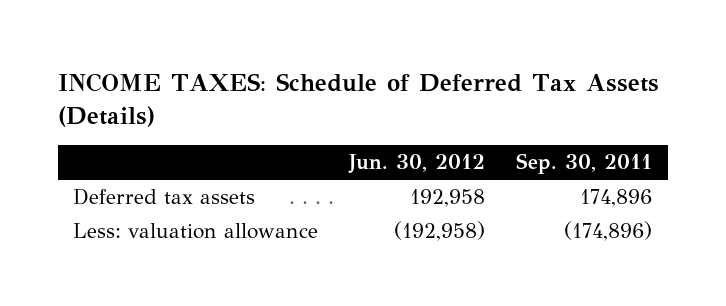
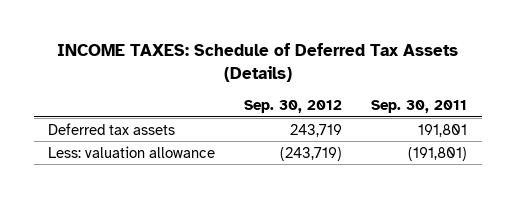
- | Jun. 30, 2012 | Sep. 30, 2011
+ | Sep. 30, 2012 | Sep. 30, 2011
- Deferred tax assets | 192,958 | 174,896
- Less: valuation allowance | (192,958) | (174,896)
+ Deferred tax assets | 243,719 | 191,801
+ Less: valuation allowance | (243,719) | (191,801)

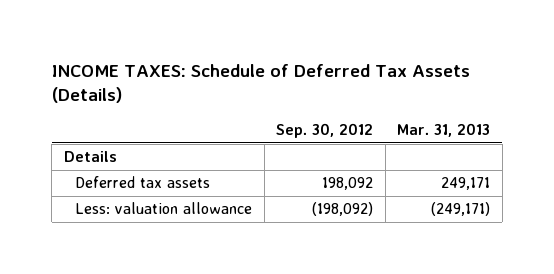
- | Sep. 30, 2012 | Sep. 30, 2011
+ | Sep. 30, 2012 | Mar. 31, 2013
- Deferred tax assets | 243,719 | 191,801
- Less: valuation allowance | (243,719) | (191,801)
+ Details
+ Deferred tax assets | 198,092 | 249,171
+ Less: valuation allowance | (198,092) | (249,171)

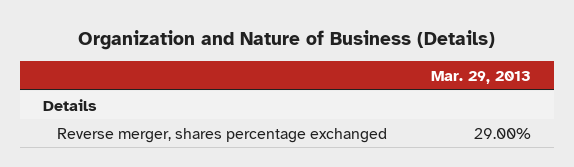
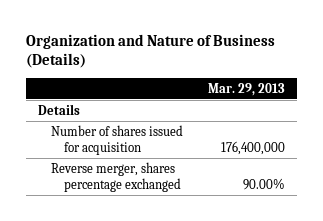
- Reverse merger, shares percentage exchanged | 29.00%
+ Number of shares issued for acquisition | 176,400,000
+ Reverse merger, shares percentage exchanged | 90.00%

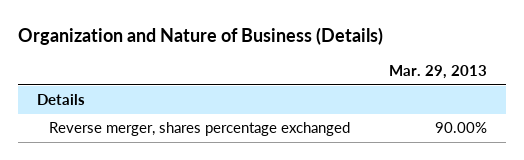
- Number of shares issued for acquisition | 176,400,000

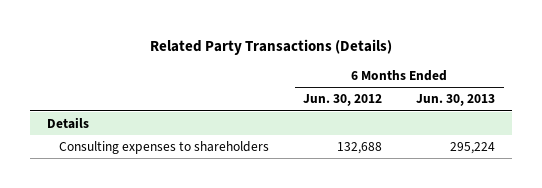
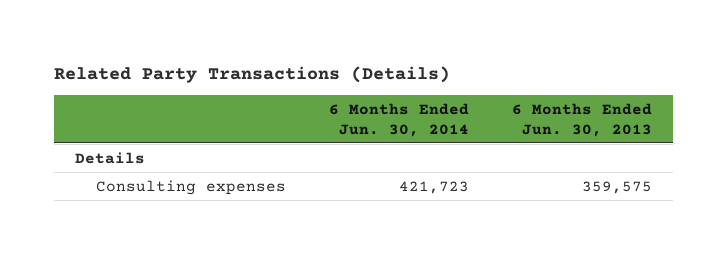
- | 6 Months Ended Jun. 30, 2012 | 6 Months Ended Jun. 30, 2013
+ | 6 Months Ended Jun. 30, 2014 | 6 Months Ended Jun. 30, 2013
- Consulting expenses to shareholders | 132,688 | 295,224
+ Consulting expenses | 421,723 | 359,575

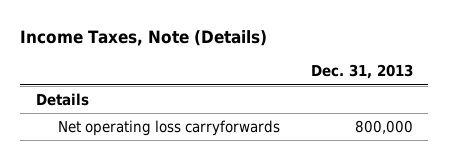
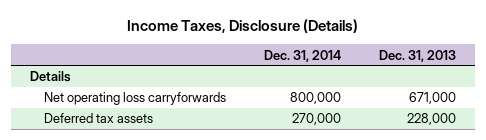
- Income Taxes, Note (Details)
+ Income Taxes, Disclosure (Details)
- | Dec. 31, 2013
+ | Dec. 31, 2014 | Dec. 31, 2013
- Net operating loss carryforwards | 800,000
+ Net operating loss carryforwards | 800,000 | 671,000
+ Deferred tax assets | 270,000 | 228,000

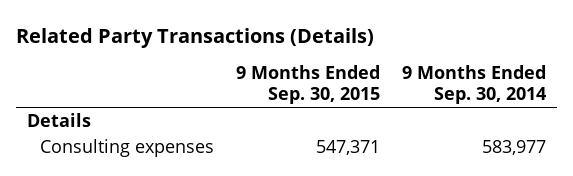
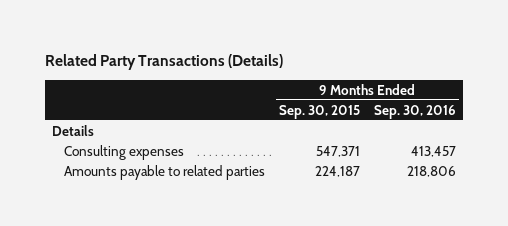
- | 9 Months Ended Sep. 30, 2015 | 9 Months Ended Sep. 30, 2014
+ | 9 Months Ended Sep. 30, 2015 | 9 Months Ended Sep. 30, 2016
+ Amounts payable to related parties | 224,187 | 218,806

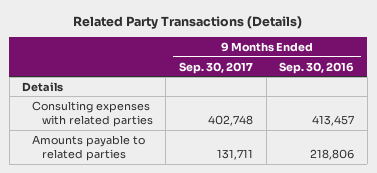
- | 9 Months Ended Sep. 30, 2015 | 9 Months Ended Sep. 30, 2016
+ | 9 Months Ended Sep. 30, 2017 | 9 Months Ended Sep. 30, 2016
- Consulting expenses | 547,371 | 413,457
+ Consulting expenses with related parties | 402,748 | 413,457

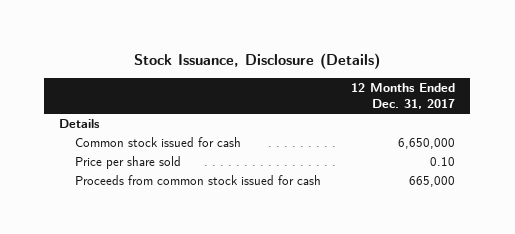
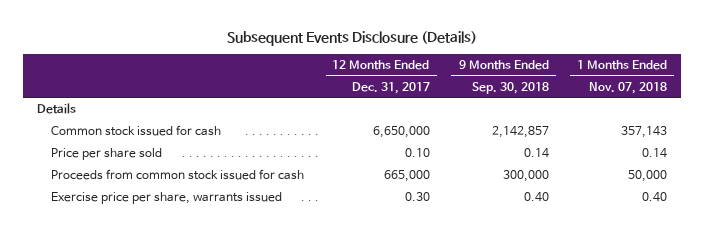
- Stock Issuance, Disclosure (Details)
+ Subsequent Events Disclosure (Details)
- | 12 Months Ended Dec. 31, 2017
+ | 12 Months Ended Dec. 31, 2017 | 9 Months Ended Sep. 30, 2018 | 1 Months Ended Nov. 07, 2018
+ Exercise price per share, warrants issued | 0.30 | 0.40 | 0.40

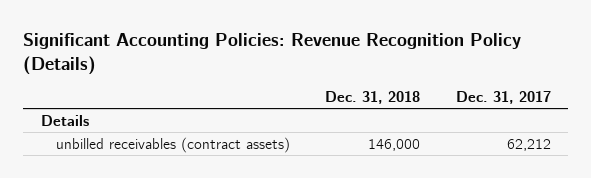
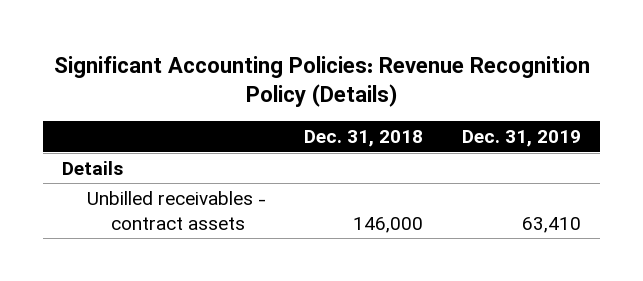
- | Dec. 31, 2018 | Dec. 31, 2017
+ | Dec. 31, 2018 | Dec. 31, 2019
- unbilled receivables (contract assets) | 146,000 | 62,212
+ Unbilled receivables - contract assets | 146,000 | 63,410

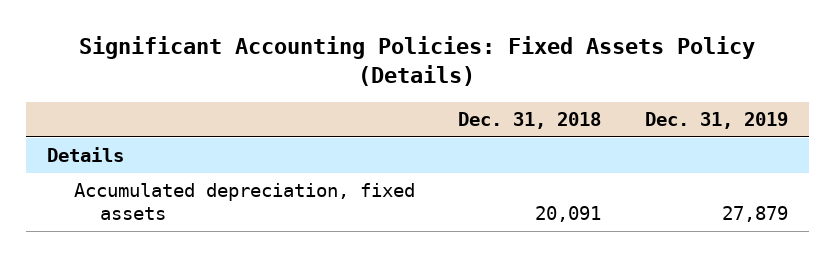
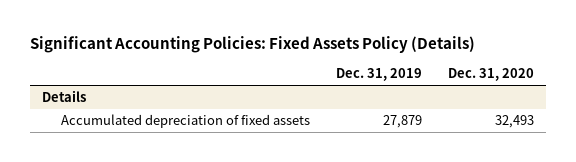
- | Dec. 31, 2018 | Dec. 31, 2019
+ | Dec. 31, 2019 | Dec. 31, 2020
- Accumulated depreciation, fixed assets | 20,091 | 27,879
+ Accumulated depreciation of fixed assets | 27,879 | 32,493

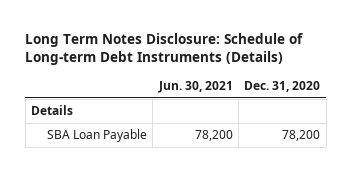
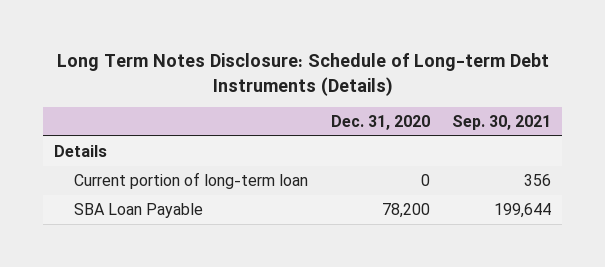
- | Jun. 30, 2021 | Dec. 31, 2020
+ | Dec. 31, 2020 | Sep. 30, 2021
+ Current portion of long-term loan | 0 | 356

